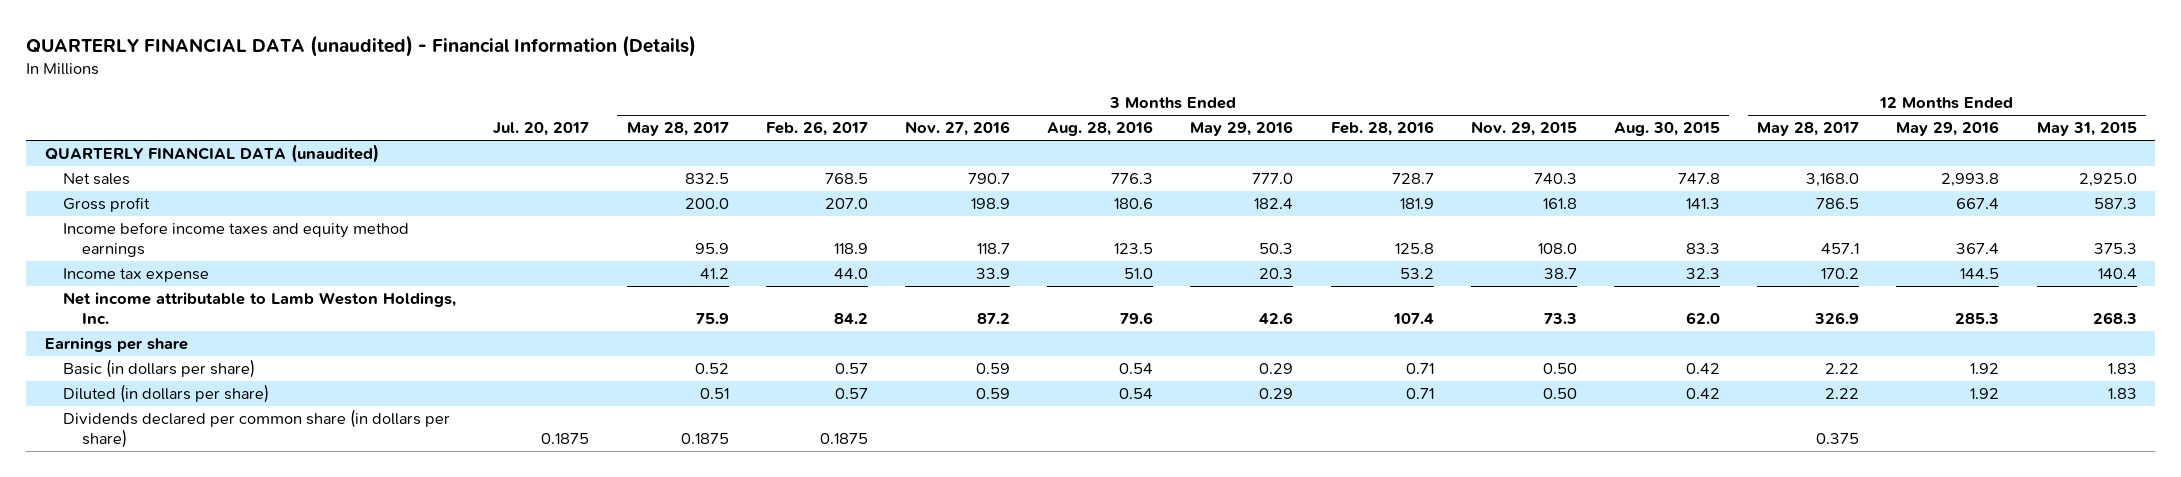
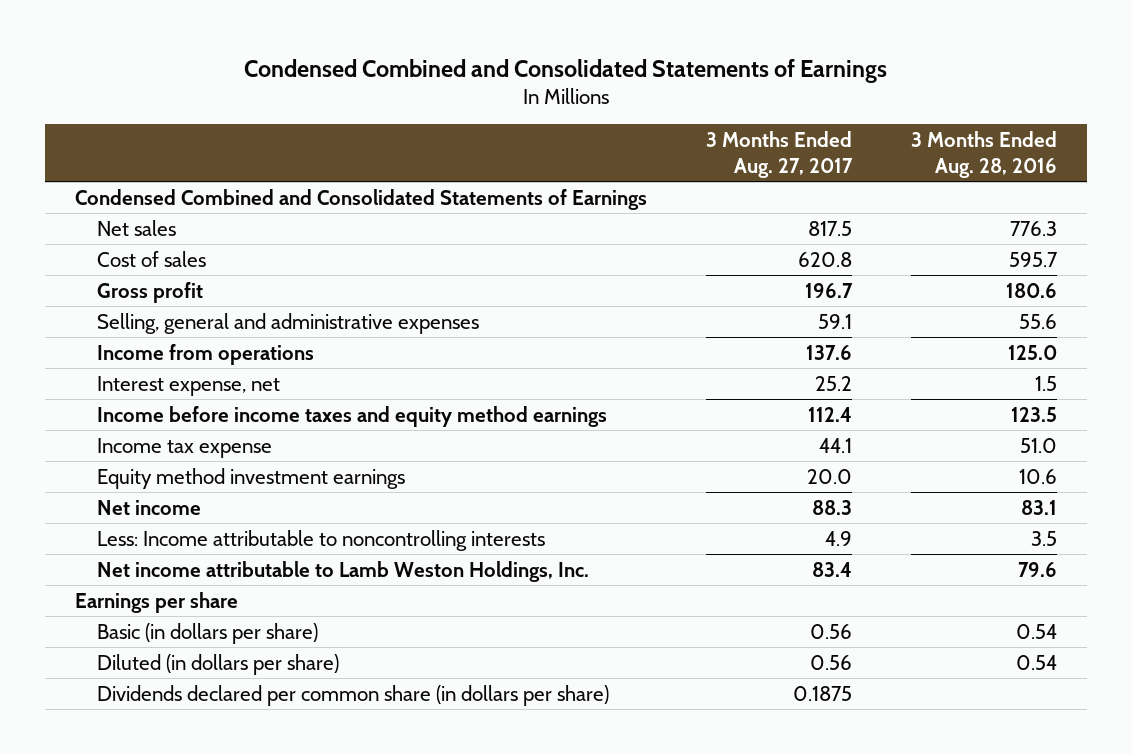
- QUARTERLY FINANCIAL DATA (unaudited) - Financial Information (Details)
+ Condensed Combined and Consolidated Statements of Earnings
- | Jul. 20, 2017 | 3 Months Ended May 28, 2017 | 3 Months Ended Feb. 26, 2017 | 3 Months Ended Nov. 27, 2016 | 3 Months Ended Aug. 28, 2016 | 3 Months Ended May 29, 2016 | 3 Months Ended Feb. 28, 2016 | 3 Months Ended Nov. 29, 2015 | 3 Months Ended Aug. 30, 2015 | 12 Months Ended May 28, 2017 | 12 Months Ended May 29, 2016 | 12 Months Ended May 31, 2015
+ | 3 Months Ended Aug. 27, 2017 | 3 Months Ended Aug. 28, 2016
- QUARTERLY FINANCIAL DATA (unaudited)
+ Condensed Combined and Consolidated Statements of Earnings
+ Cost of sales | 620.8 | 595.7
+ Selling, general and administrative expenses | 59.1 | 55.6
+ Income from operations | 137.6 | 125.0
+ Interest expense, net | 25.2 | 1.5
+ Equity method investment earnings | 20.0 | 10.6
+ Net income | 88.3 | 83.1
+ Less: Income attributable to noncontrolling interests | 4.9 | 3.5

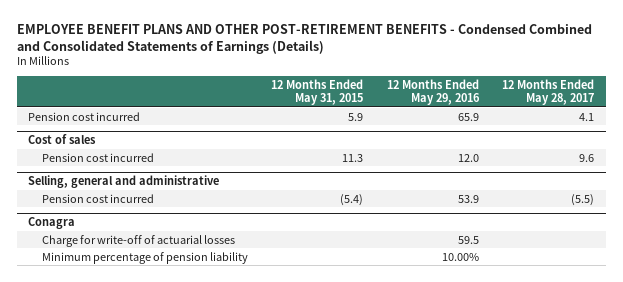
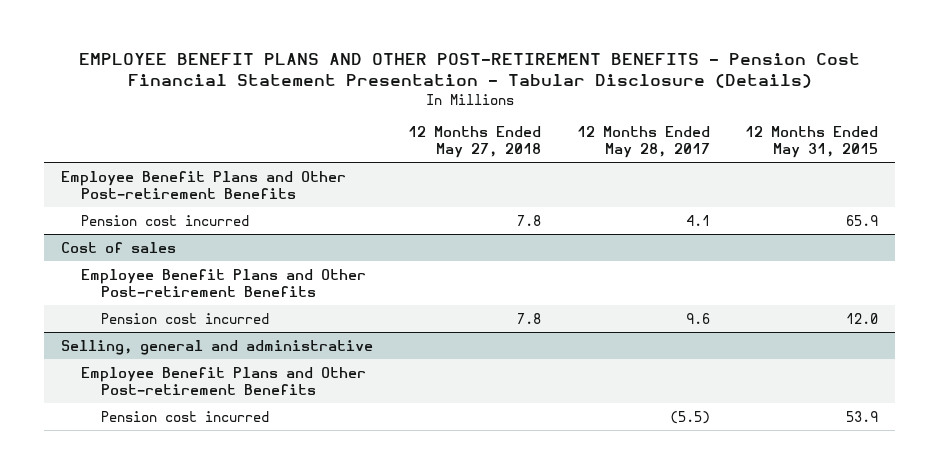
- EMPLOYEE BENEFIT PLANS AND OTHER POST-RETIREMENT BENEFITS - Condensed Combined and Consolidated Statements of Earnings (Details)
+ EMPLOYEE BENEFIT PLANS AND OTHER POST-RETIREMENT BENEFITS - Pension Cost Financial Statement Presentation - Tabular Disclosure (Details)
- | 12 Months Ended May 31, 2015 | 12 Months Ended May 29, 2016 | 12 Months Ended May 28, 2017
+ | 12 Months Ended May 27, 2018 | 12 Months Ended May 28, 2017 | 12 Months Ended May 31, 2015
- Pension cost incurred | 5.9 | 65.9 | 4.1
+ Employee Benefit Plans and Other Post-retirement Benefits
+ Pension cost incurred | 7.8 | 4.1 | 65.9
@ Cost of sales
- Pension cost incurred | 11.3 | 12.0 | 9.6
+ Employee Benefit Plans and Other Post-retirement Benefits
+ Pension cost incurred | 7.8 | 9.6 | 12.0
@ Selling, general and administrative
- Pension cost incurred | (5.4) | 53.9 | (5.5)
- Conagra
- Charge for write-off of actuarial losses | | 59.5 |
- Minimum percentage of pension liability | | 10.00% |
@ Selling, general and administrative
+ Employee Benefit Plans and Other Post-retirement Benefits
+ Pension cost incurred | | (5.5) | 53.9

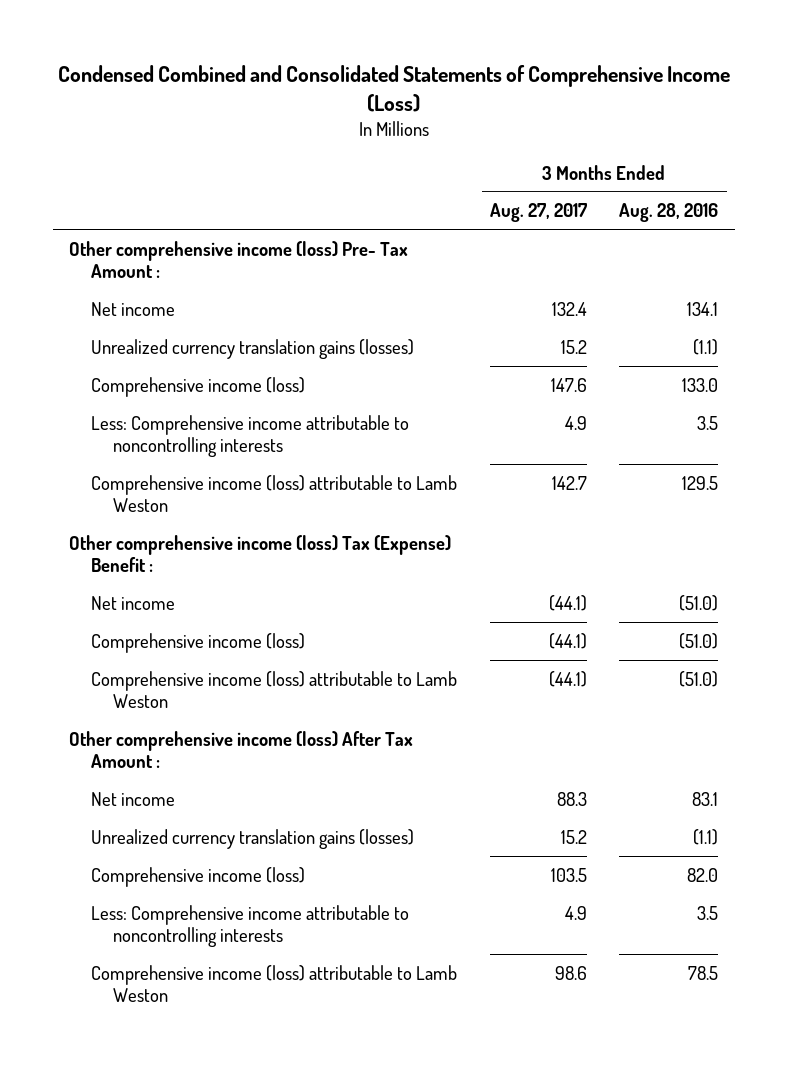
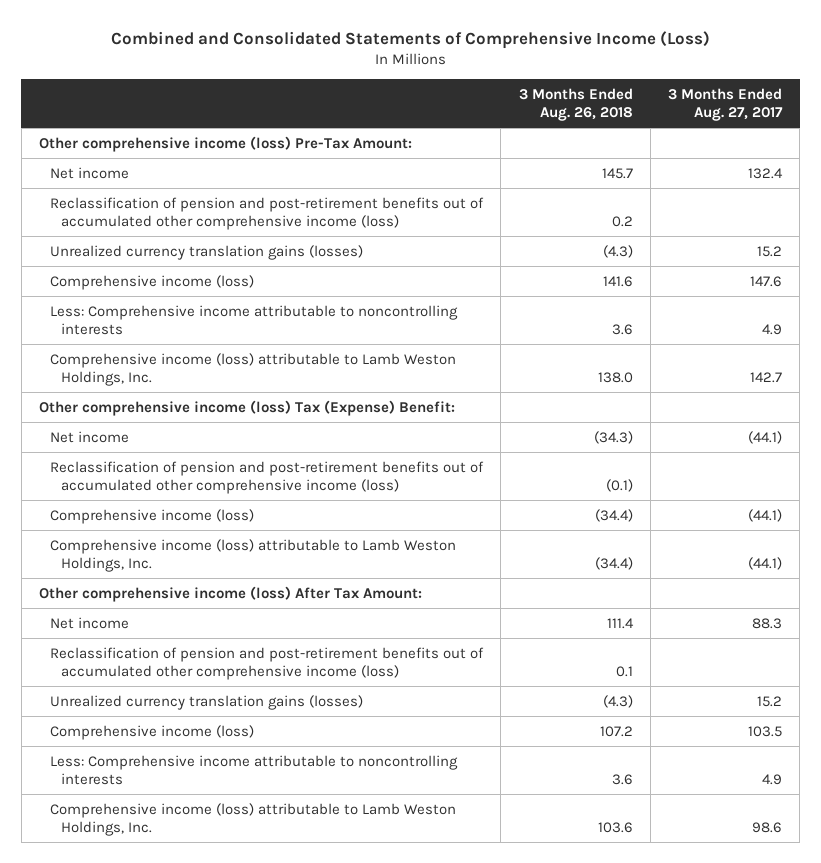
- Condensed Combined and Consolidated Statements of Comprehensive Income (Loss)
+ Combined and Consolidated Statements of Comprehensive Income (Loss)
- | 3 Months Ended Aug. 27, 2017 | 3 Months Ended Aug. 28, 2016
+ | 3 Months Ended Aug. 26, 2018 | 3 Months Ended Aug. 27, 2017
- Other comprehensive income (loss) Pre- Tax Amount :
+ Other comprehensive income (loss) Pre-Tax Amount:
+ Reclassification of pension and post-retirement benefits out of accumulated other comprehensive income (loss) | 0.2 |
- Comprehensive income (loss) attributable to Lamb Weston | 142.7 | 129.5
- Other comprehensive income (loss) Tax (Expense) Benefit :
+ Comprehensive income (loss) attributable to Lamb Weston Holdings, Inc. | 138.0 | 142.7
+ Other comprehensive income (loss) Tax (Expense) Benefit:
+ Reclassification of pension and post-retirement benefits out of accumulated other comprehensive income (loss) | (0.1) |
- Comprehensive income (loss) attributable to Lamb Weston | (44.1) | (51.0)
- Other comprehensive income (loss) After Tax Amount :
+ Comprehensive income (loss) attributable to Lamb Weston Holdings, Inc. | (34.4) | (44.1)
+ Other comprehensive income (loss) After Tax Amount:
+ Reclassification of pension and post-retirement benefits out of accumulated other comprehensive income (loss) | 0.1 |
- Comprehensive income (loss) attributable to Lamb Weston | 98.6 | 78.5
+ Comprehensive income (loss) attributable to Lamb Weston Holdings, Inc. | 103.6 | 98.6

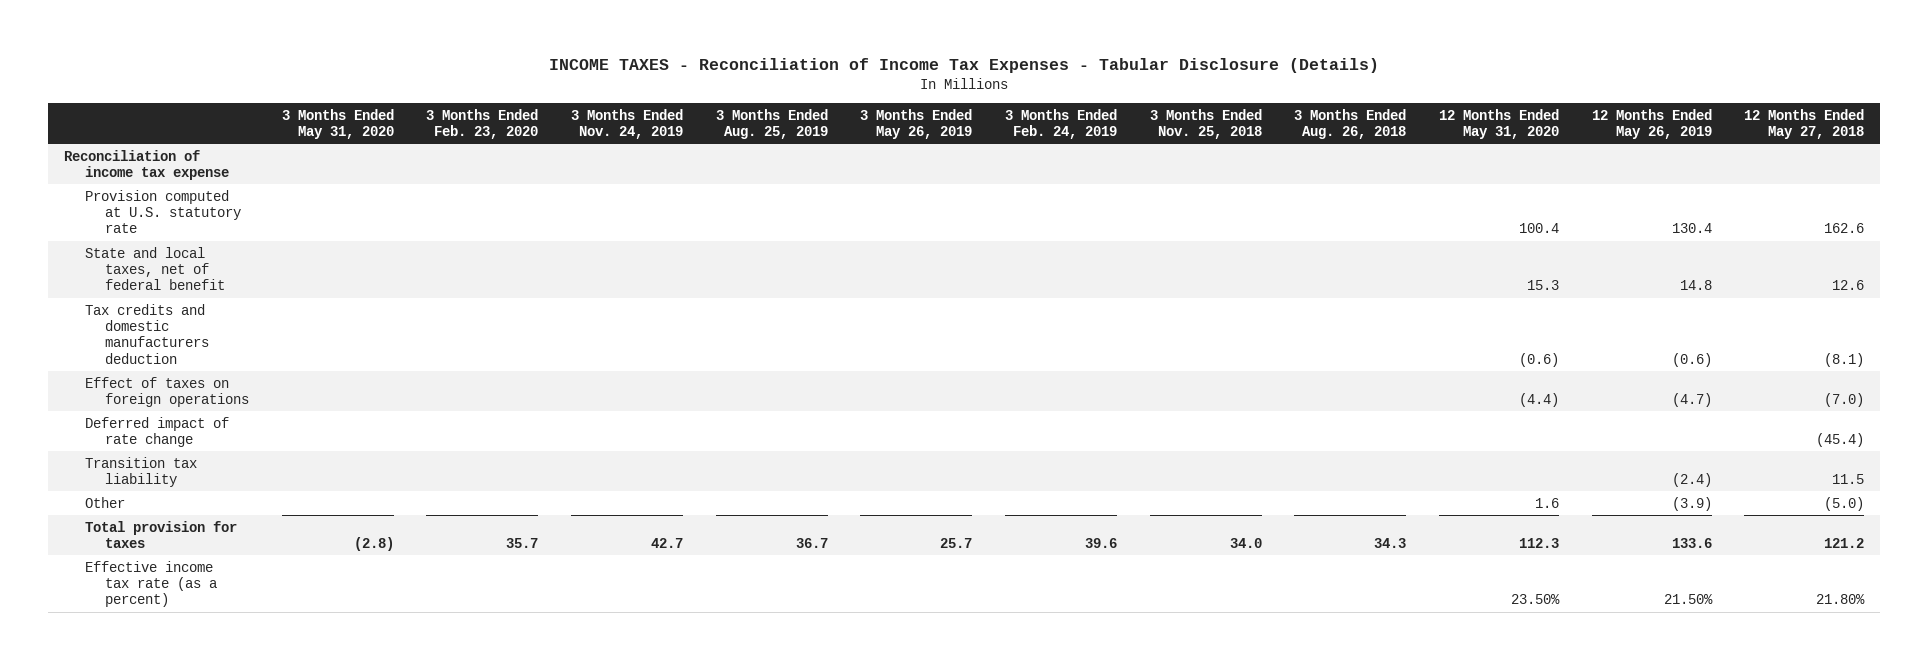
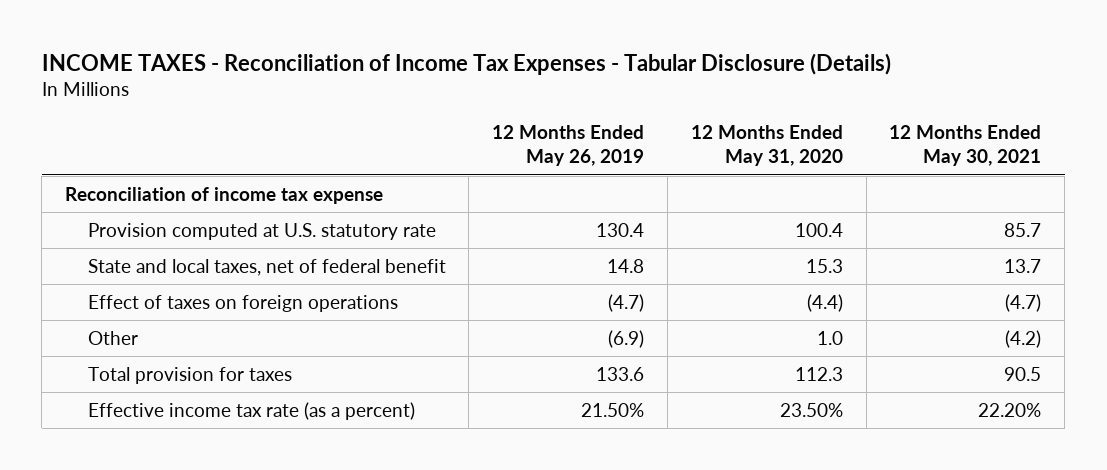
- | 3 Months Ended May 31, 2020 | 3 Months Ended Feb. 23, 2020 | 3 Months Ended Nov. 24, 2019 | 3 Months Ended Aug. 25, 2019 | 3 Months Ended May 26, 2019 | 3 Months Ended Feb. 24, 2019 | 3 Months Ended Nov. 25, 2018 | 3 Months Ended Aug. 26, 2018 | 12 Months Ended May 31, 2020 | 12 Months Ended May 26, 2019 | 12 Months Ended May 27, 2018
+ | 12 Months Ended May 26, 2019 | 12 Months Ended May 31, 2020 | 12 Months Ended May 30, 2021
- Tax credits and domestic manufacturers deduction | | | | | | | | | (0.6) | (0.6) | (8.1)
- Deferred impact of rate change | | | | | | | | | | | (45.4)
- Transition tax liability | | | | | | | | | | (2.4) | 11.5
- Other | | | | | | | | | 1.6 | (3.9) | (5.0)
+ Other | (6.9) | 1.0 | (4.2)

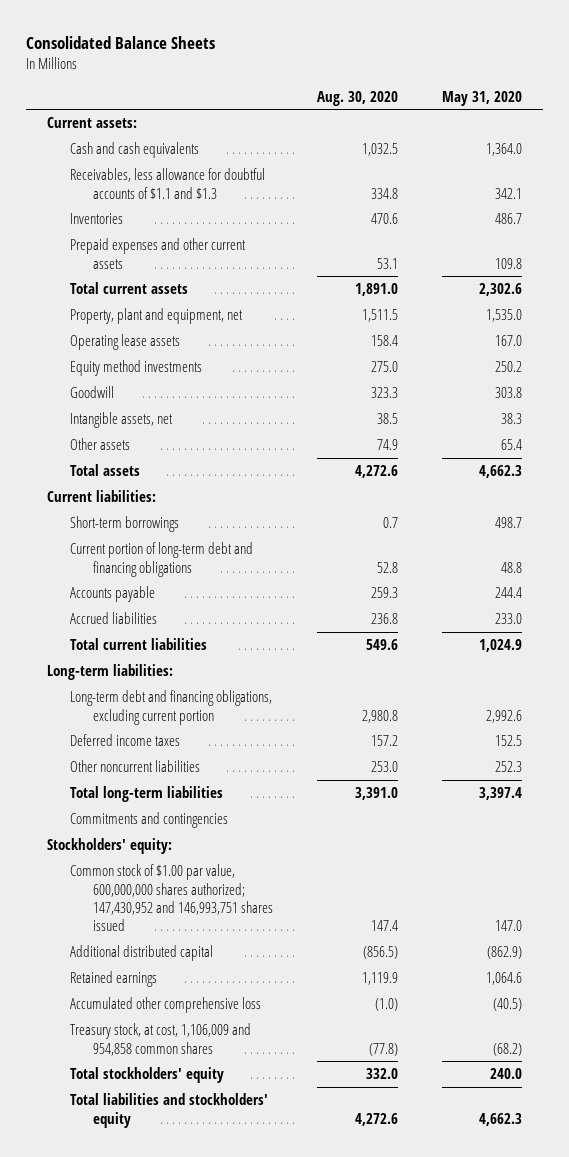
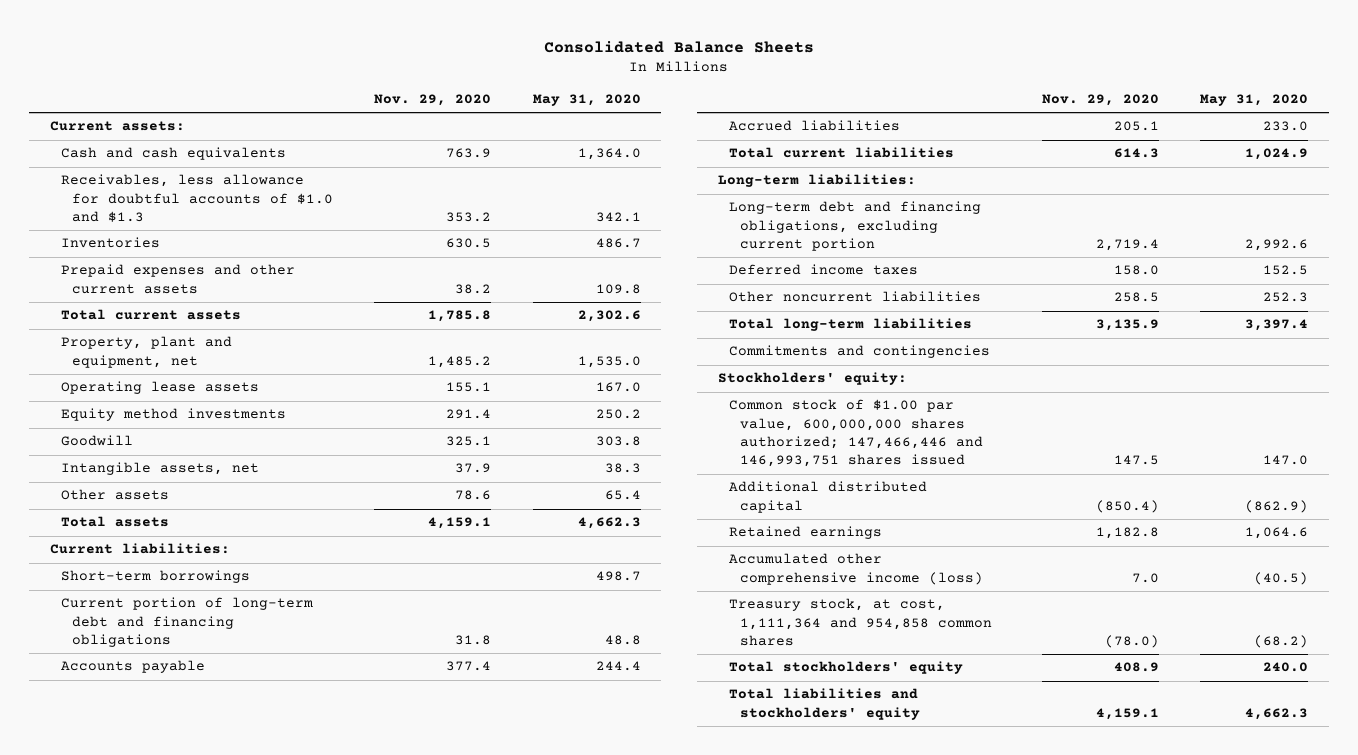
- | Aug. 30, 2020 | May 31, 2020
+ | Nov. 29, 2020 | May 31, 2020
- Receivables, less allowance for doubtful accounts of $1.1 and $1.3 | 334.8 | 342.1
+ Receivables, less allowance for doubtful accounts of $1.0 and $1.3 | 353.2 | 342.1
- Common stock of $1.00 par value, 600,000,000 shares authorized; 147,430,952 and 146,993,751 shares issued | 147.4 | 147.0
+ Common stock of $1.00 par value, 600,000,000 shares authorized; 147,466,446 and 146,993,751 shares issued | 147.5 | 147.0
- Accumulated other comprehensive loss | (1.0) | (40.5)
- Treasury stock, at cost, 1,106,009 and 954,858 common shares | (77.8) | (68.2)
+ Accumulated other comprehensive income (loss) | 7.0 | (40.5)
+ Treasury stock, at cost, 1,111,364 and 954,858 common shares | (78.0) | (68.2)

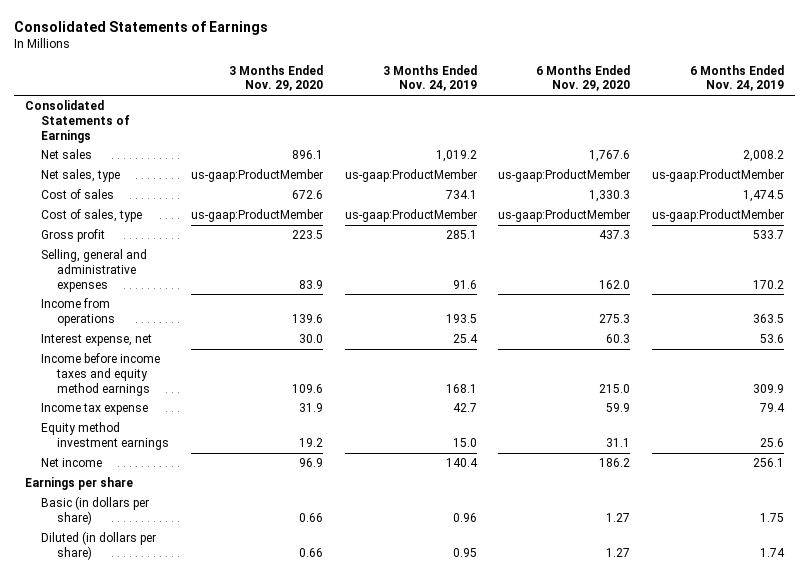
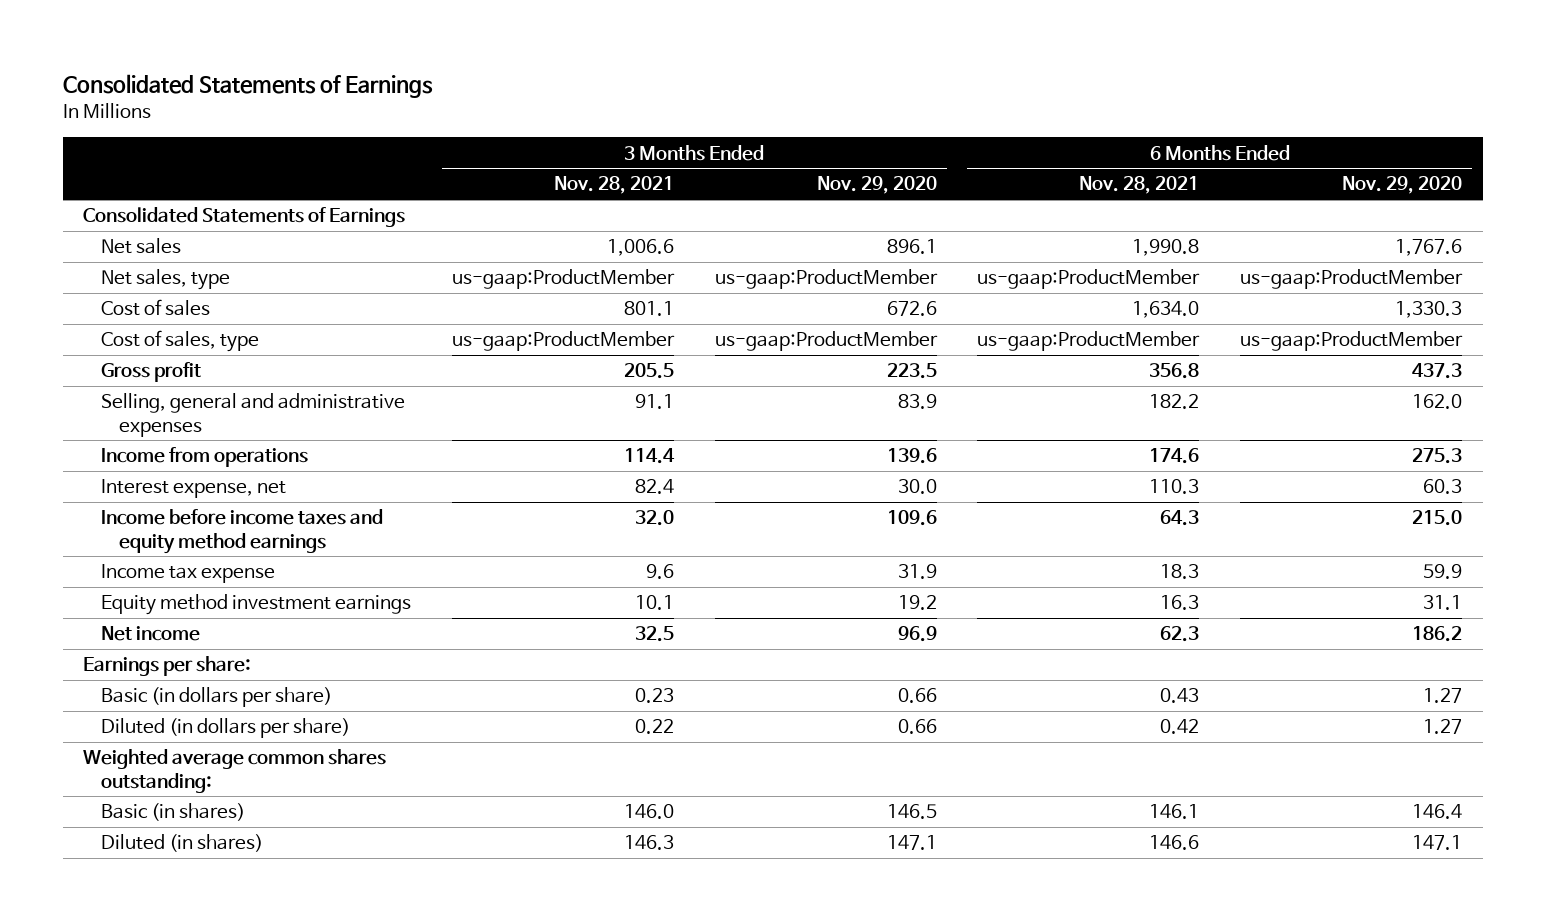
- | 3 Months Ended Nov. 29, 2020 | 3 Months Ended Nov. 24, 2019 | 6 Months Ended Nov. 29, 2020 | 6 Months Ended Nov. 24, 2019
+ | 3 Months Ended Nov. 28, 2021 | 3 Months Ended Nov. 29, 2020 | 6 Months Ended Nov. 28, 2021 | 6 Months Ended Nov. 29, 2020
- Earnings per share
+ Earnings per share:
+ Weighted average common shares outstanding:
+ Basic (in shares) | 146.0 | 146.5 | 146.1 | 146.4
+ Diluted (in shares) | 146.3 | 147.1 | 146.6 | 147.1

